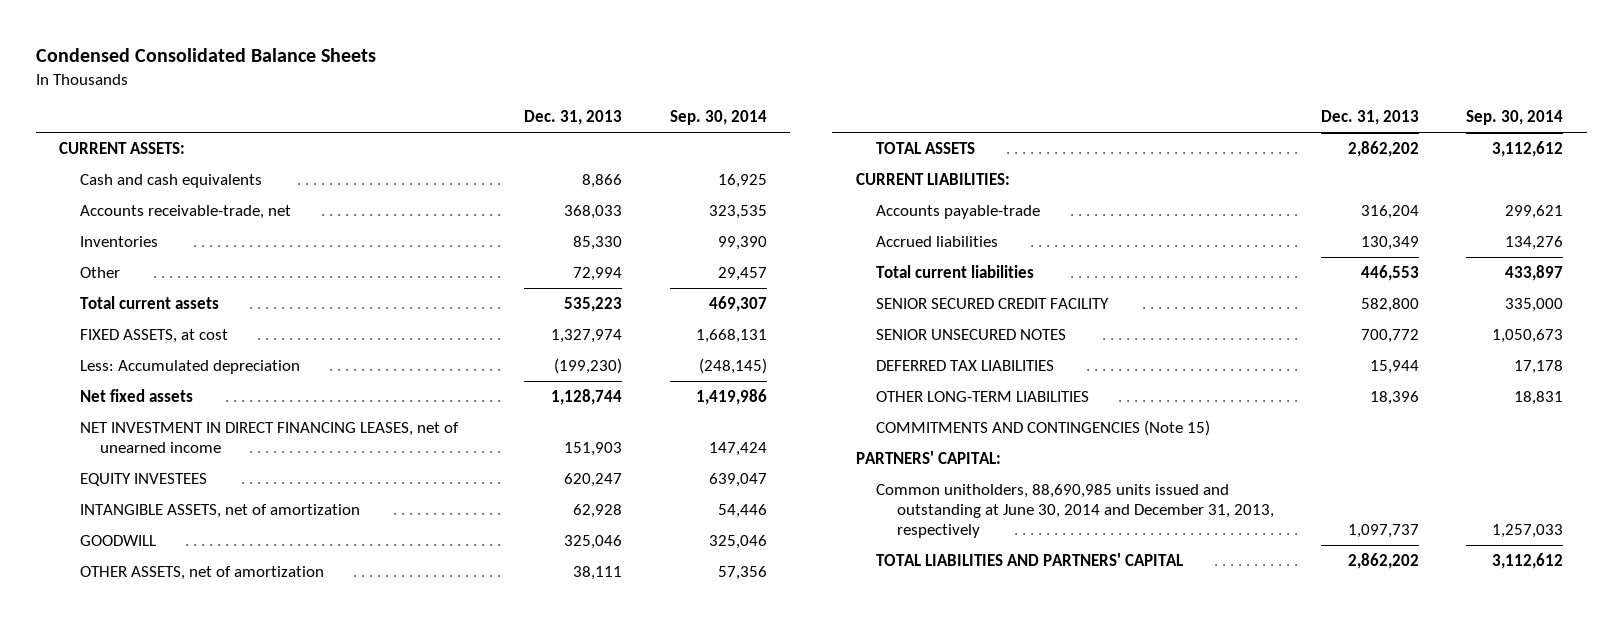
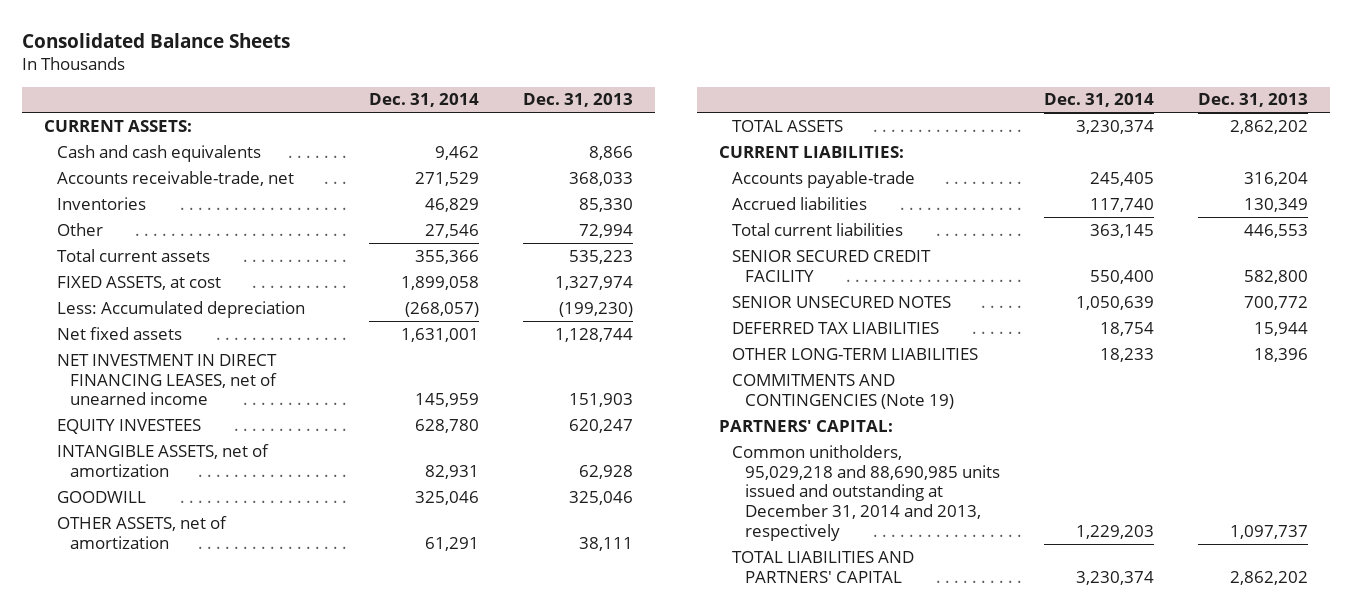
- Condensed Consolidated Balance Sheets
+ Consolidated Balance Sheets
- | Dec. 31, 2013 | Sep. 30, 2014
+ | Dec. 31, 2014 | Dec. 31, 2013
- COMMITMENTS AND CONTINGENCIES (Note 15)
+ COMMITMENTS AND CONTINGENCIES (Note 19)
- Common unitholders, 88,690,985 units issued and outstanding at June 30, 2014 and December 31, 2013, respectively | 1,097,737 | 1,257,033
+ Common unitholders, 95,029,218 and 88,690,985 units issued and outstanding at December 31, 2014 and 2013, respectively | 1,229,203 | 1,097,737

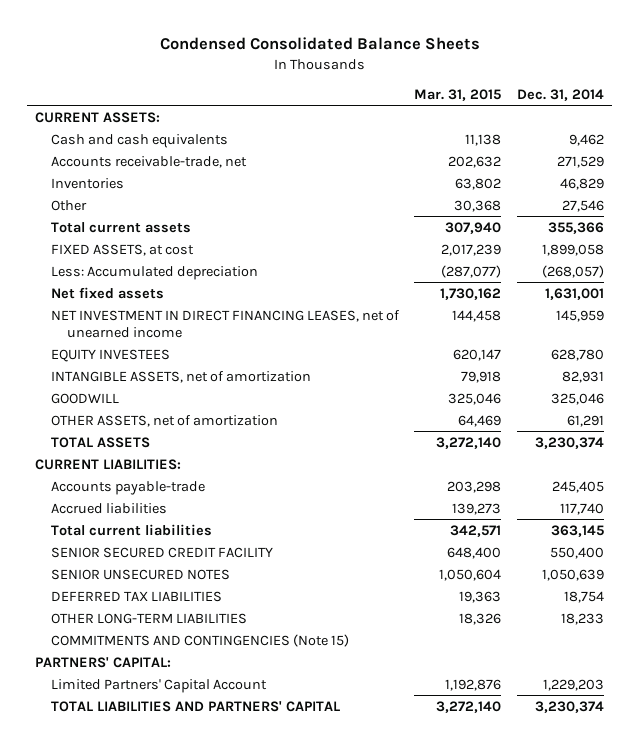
- Consolidated Balance Sheets
+ Condensed Consolidated Balance Sheets
- | Dec. 31, 2014 | Dec. 31, 2013
+ | Mar. 31, 2015 | Dec. 31, 2014
- COMMITMENTS AND CONTINGENCIES (Note 19)
+ COMMITMENTS AND CONTINGENCIES (Note 15)
- Common unitholders, 95,029,218 and 88,690,985 units issued and outstanding at December 31, 2014 and 2013, respectively | 1,229,203 | 1,097,737
+ Limited Partners' Capital Account | 1,192,876 | 1,229,203

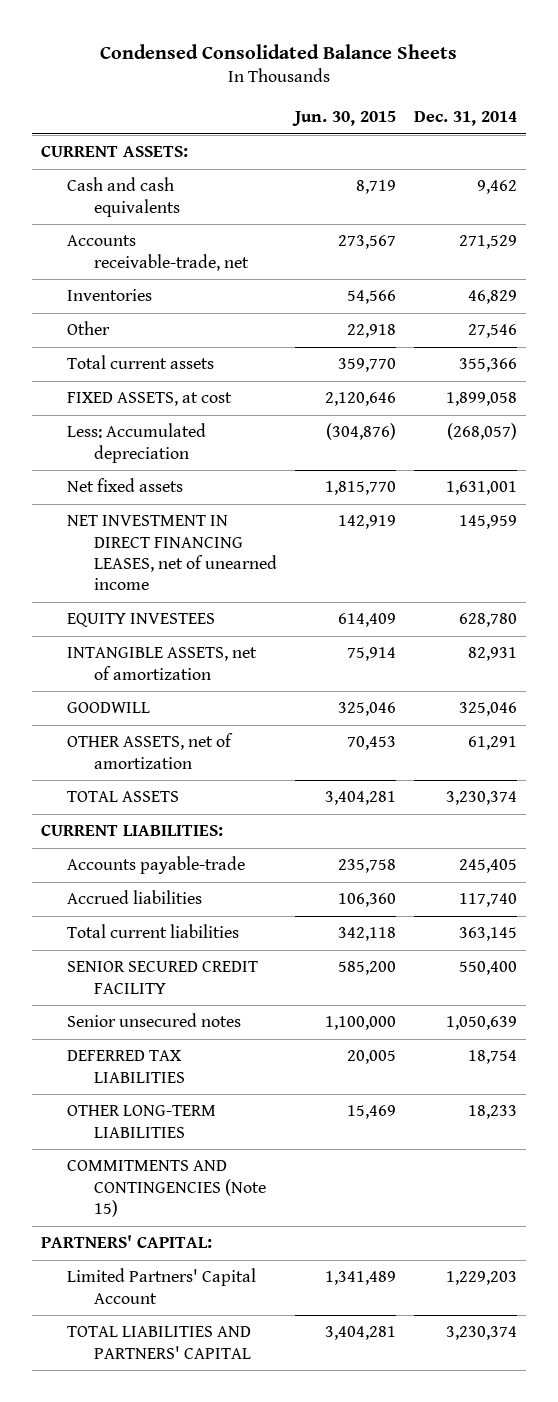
- | Mar. 31, 2015 | Dec. 31, 2014
+ | Jun. 30, 2015 | Dec. 31, 2014
- SENIOR UNSECURED NOTES | 1,050,604 | 1,050,639
+ Senior unsecured notes | 1,100,000 | 1,050,639

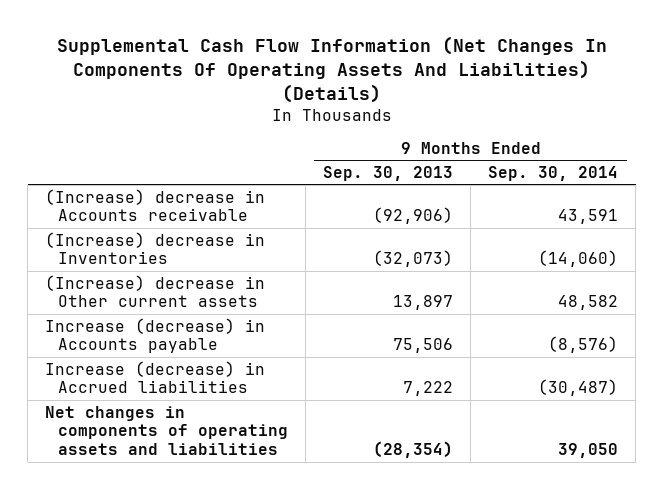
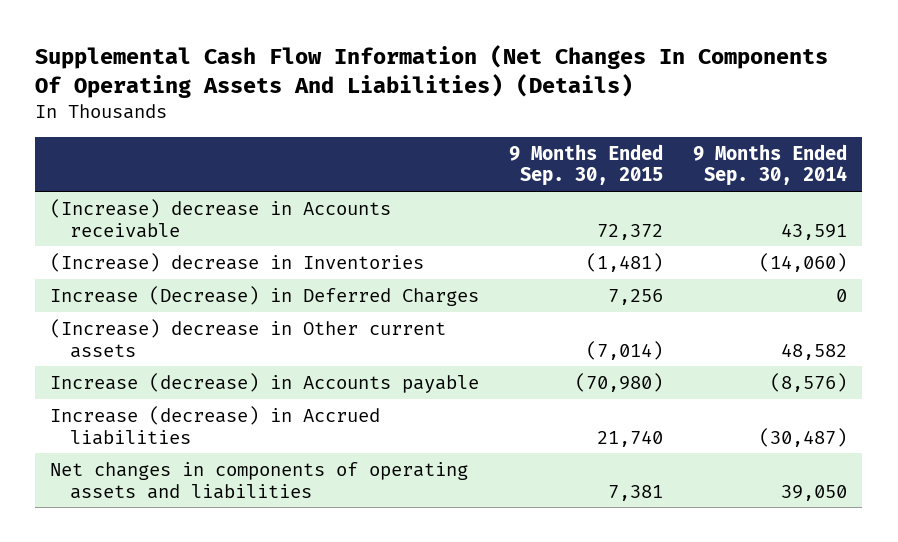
- | 9 Months Ended Sep. 30, 2013 | 9 Months Ended Sep. 30, 2014
+ | 9 Months Ended Sep. 30, 2015 | 9 Months Ended Sep. 30, 2014
+ Increase (Decrease) in Deferred Charges | 7,256 | 0

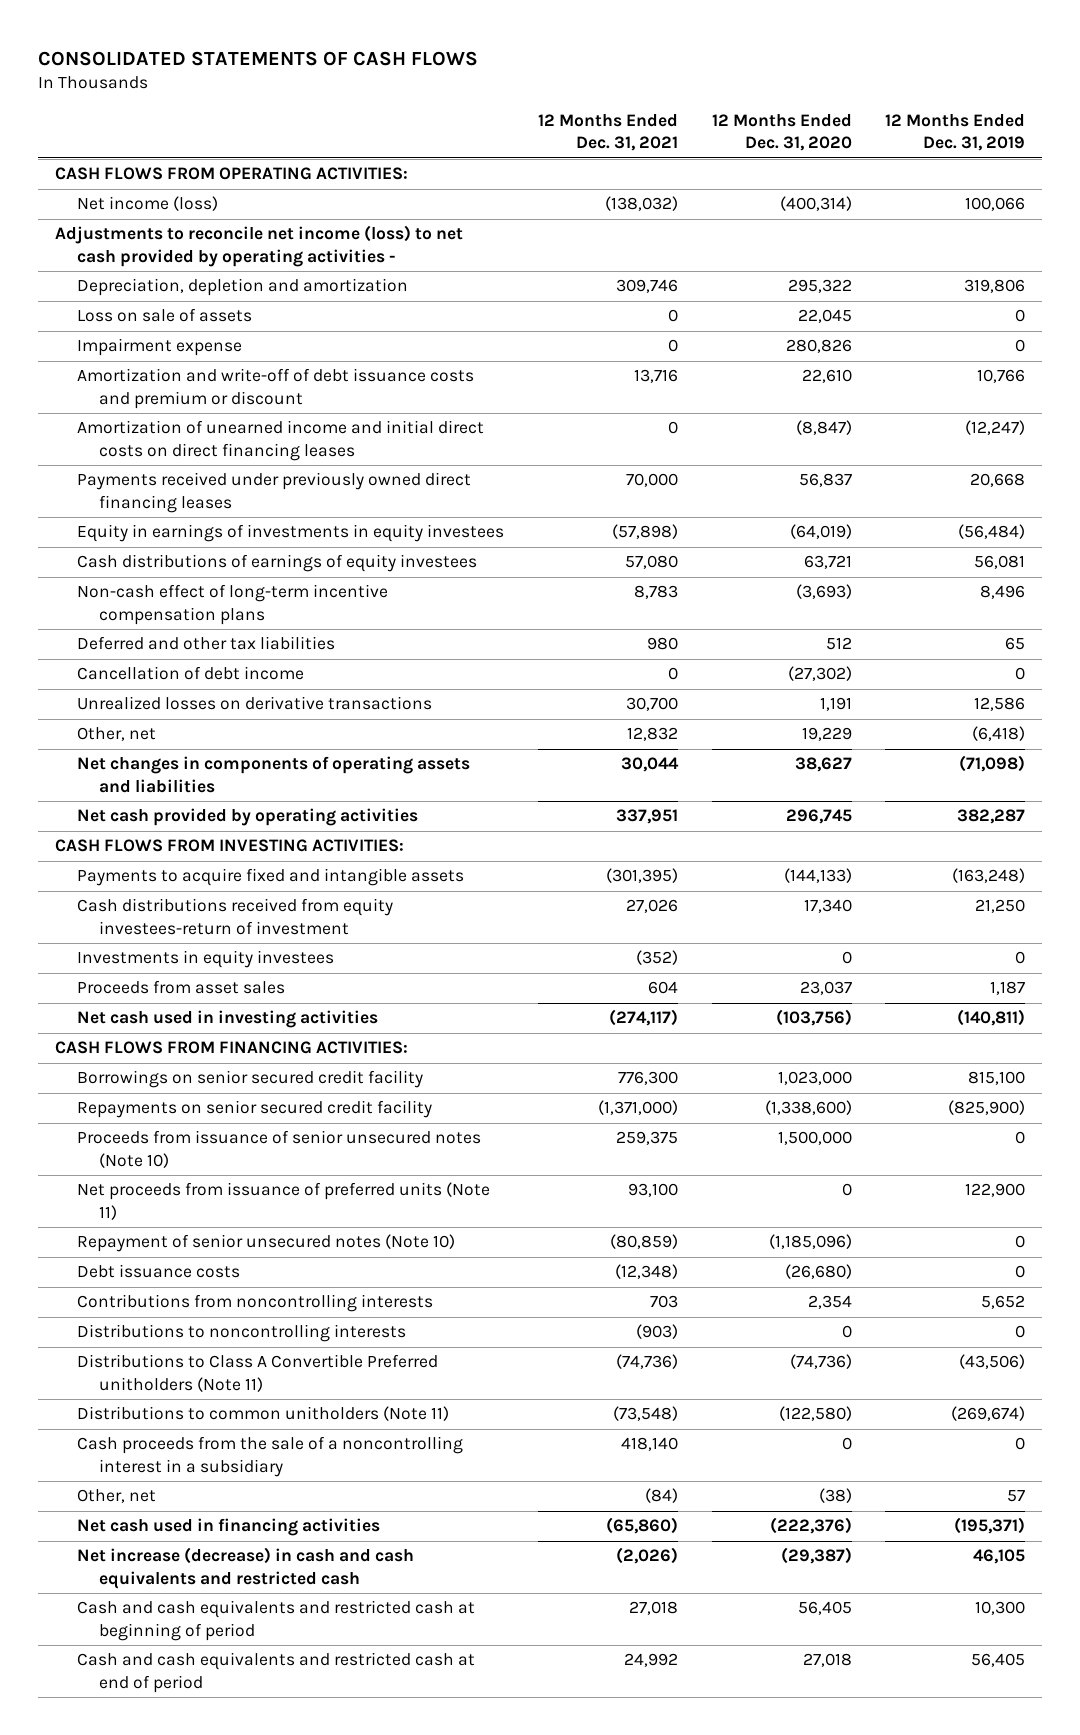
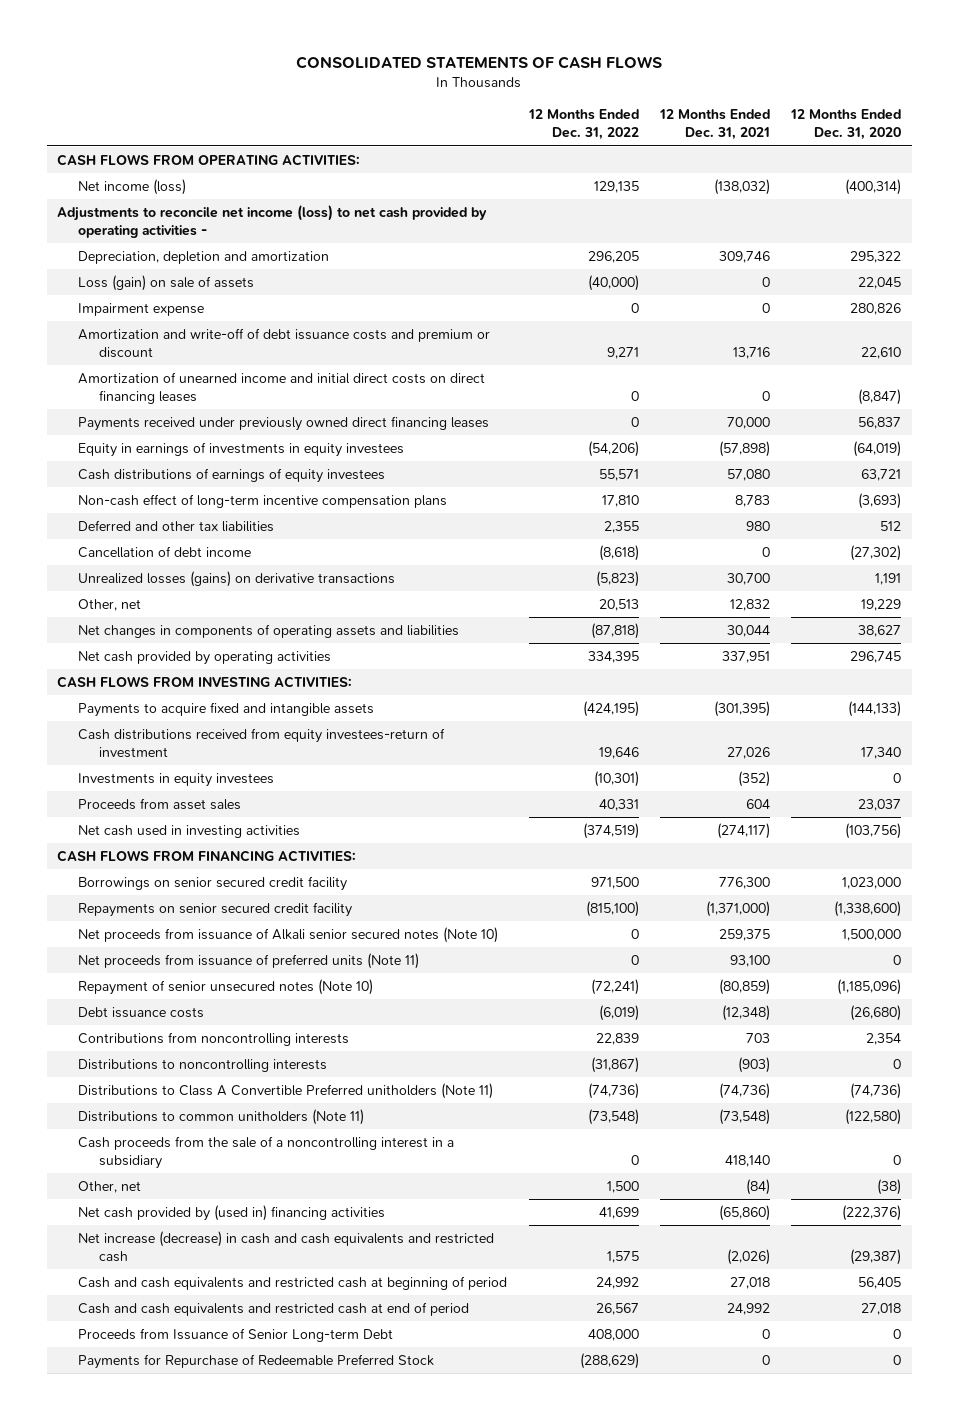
- | 12 Months Ended Dec. 31, 2021 | 12 Months Ended Dec. 31, 2020 | 12 Months Ended Dec. 31, 2019
+ | 12 Months Ended Dec. 31, 2022 | 12 Months Ended Dec. 31, 2021 | 12 Months Ended Dec. 31, 2020
- Loss on sale of assets | 0 | 22,045 | 0
+ Loss (gain) on sale of assets | (40,000) | 0 | 22,045
- Unrealized losses on derivative transactions | 30,700 | 1,191 | 12,586
+ Unrealized losses (gains) on derivative transactions | (5,823) | 30,700 | 1,191
- Proceeds from issuance of senior unsecured notes (Note 10) | 259,375 | 1,500,000 | 0
+ Net proceeds from issuance of Alkali senior secured notes (Note 10) | 0 | 259,375 | 1,500,000
- Net cash used in financing activities | (65,860) | (222,376) | (195,371)
+ Net cash provided by (used in) financing activities | 41,699 | (65,860) | (222,376)
+ Proceeds from Issuance of Senior Long-term Debt | 408,000 | 0 | 0
+ Payments for Repurchase of Redeemable Preferred Stock | (288,629) | 0 | 0

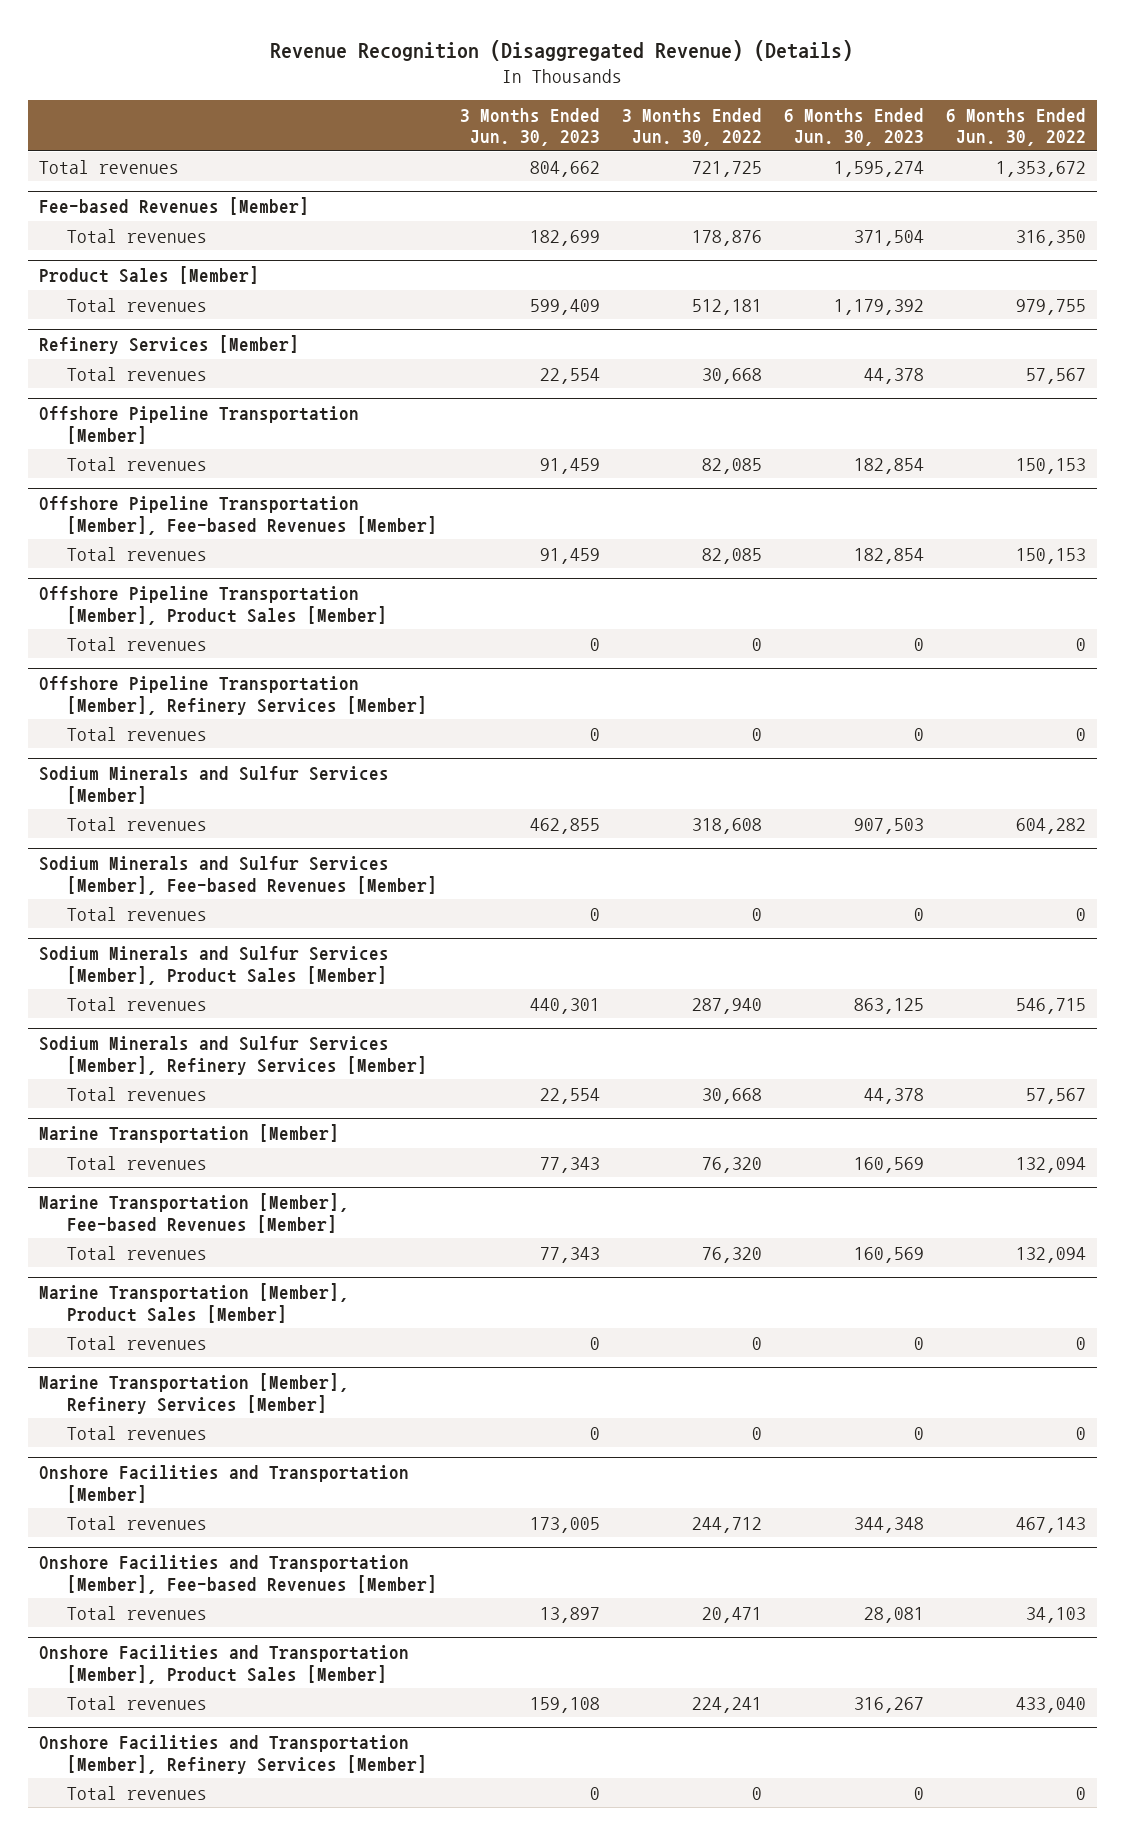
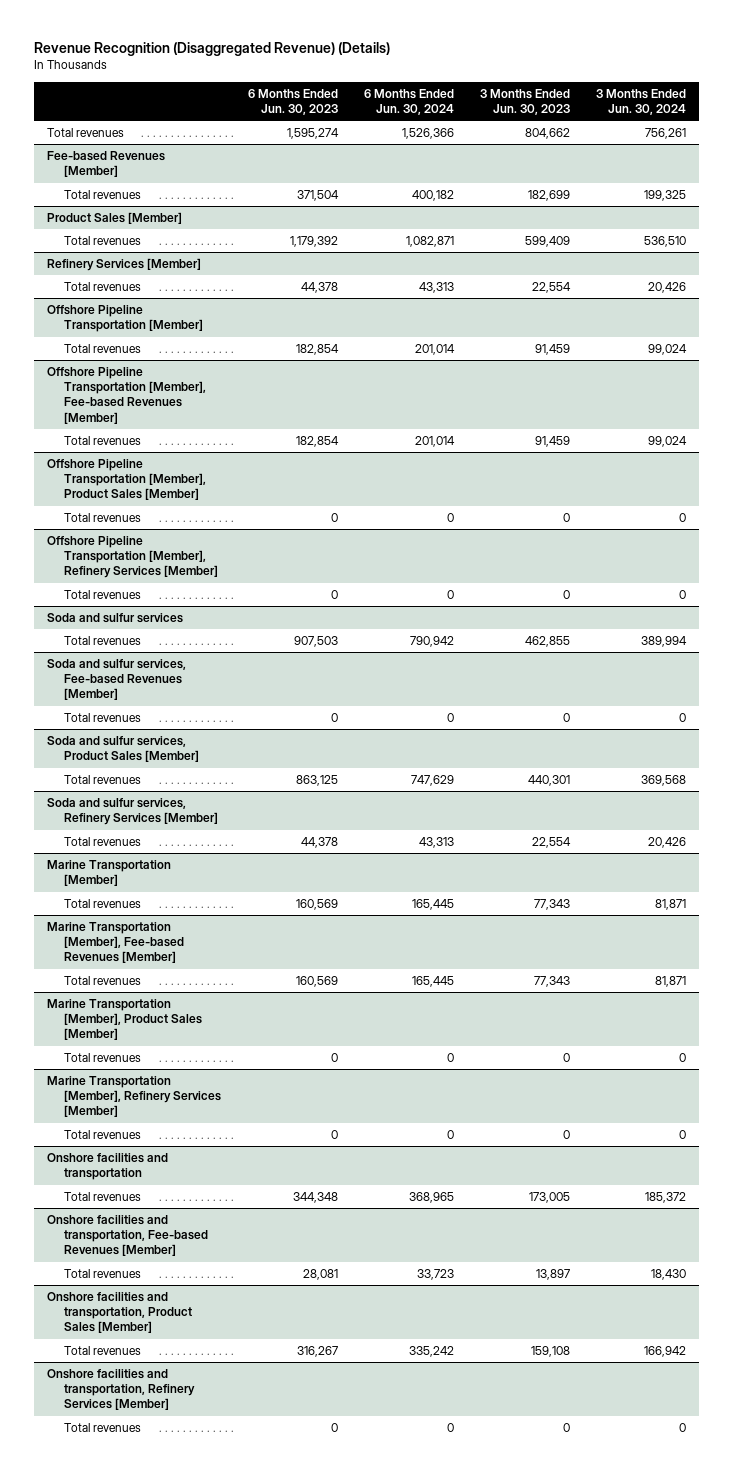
- | 3 Months Ended Jun. 30, 2023 | 3 Months Ended Jun. 30, 2022 | 6 Months Ended Jun. 30, 2023 | 6 Months Ended Jun. 30, 2022
+ | 6 Months Ended Jun. 30, 2023 | 6 Months Ended Jun. 30, 2024 | 3 Months Ended Jun. 30, 2023 | 3 Months Ended Jun. 30, 2024
- Sodium Minerals and Sulfur Services [Member]
+ Soda and sulfur services
- Sodium Minerals and Sulfur Services [Member], Fee-based Revenues [Member]
+ Soda and sulfur services, Fee-based Revenues [Member]
- Sodium Minerals and Sulfur Services [Member], Product Sales [Member]
+ Soda and sulfur services, Product Sales [Member]
- Sodium Minerals and Sulfur Services [Member], Refinery Services [Member]
+ Soda and sulfur services, Refinery Services [Member]
- Onshore Facilities and Transportation [Member]
+ Onshore facilities and transportation
- Onshore Facilities and Transportation [Member], Fee-based Revenues [Member]
+ Onshore facilities and transportation, Fee-based Revenues [Member]
- Onshore Facilities and Transportation [Member], Product Sales [Member]
+ Onshore facilities and transportation, Product Sales [Member]
- Onshore Facilities and Transportation [Member], Refinery Services [Member]
+ Onshore facilities and transportation, Refinery Services [Member]

